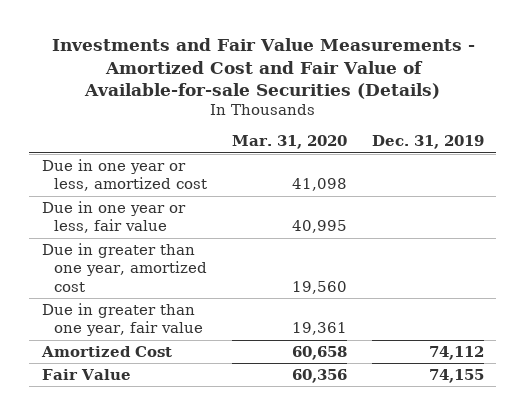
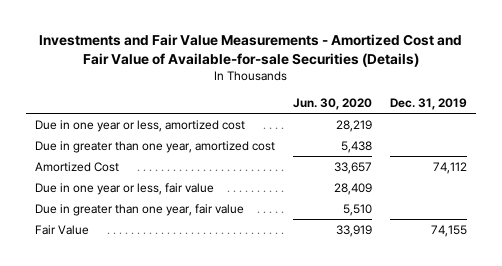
- | Mar. 31, 2020 | Dec. 31, 2019
+ | Jun. 30, 2020 | Dec. 31, 2019
moved down: Due in one year or less, fair value | 28,409 |
moved down: Due in greater than one year, fair value | 5,510 |

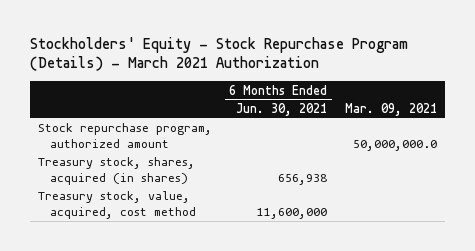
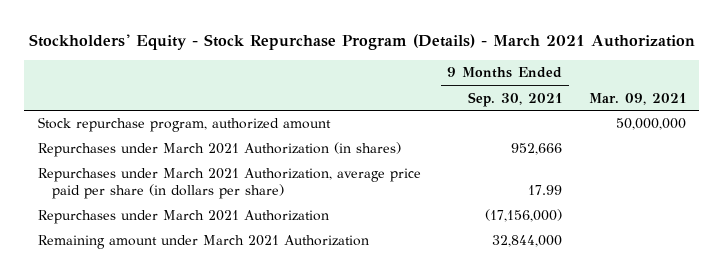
- | 6 Months Ended Jun. 30, 2021 | Mar. 09, 2021
+ | 9 Months Ended Sep. 30, 2021 | Mar. 09, 2021
- Stock repurchase program, authorized amount | | 50,000,000.0
- Treasury stock, shares, acquired (in shares) | 656,938 |
- Treasury stock, value, acquired, cost method | 11,600,000 |
+ Stock repurchase program, authorized amount | | 50,000,000
+ Repurchases under March 2021 Authorization (in shares) | 952,666 |
+ Repurchases under March 2021 Authorization, average price paid per share (in dollars per share) | 17.99 |
+ Repurchases under March 2021 Authorization | (17,156,000) |
+ Remaining amount under March 2021 Authorization | 32,844,000 |

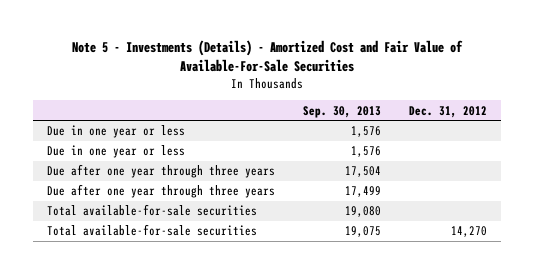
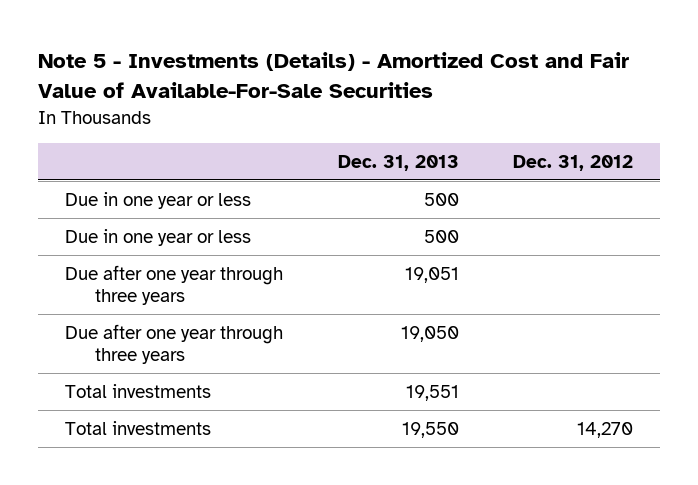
- | Sep. 30, 2013 | Dec. 31, 2012
+ | Dec. 31, 2013 | Dec. 31, 2012
- Total available-for-sale securities | 19,080 |
- Total available-for-sale securities | 19,075 | 14,270
+ Total investments | 19,551 |
+ Total investments | 19,550 | 14,270

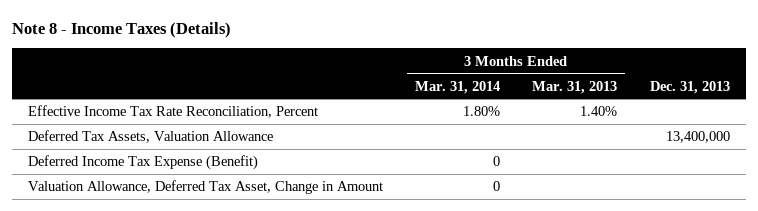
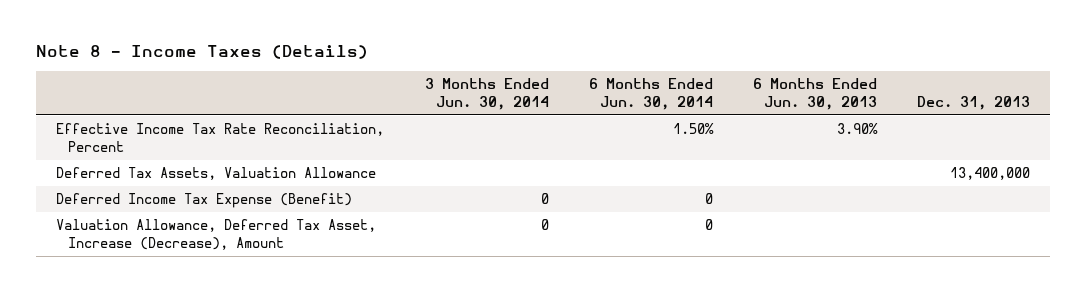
- | 3 Months Ended Mar. 31, 2014 | 3 Months Ended Mar. 31, 2013 | Dec. 31, 2013
+ | 3 Months Ended Jun. 30, 2014 | 6 Months Ended Jun. 30, 2014 | 6 Months Ended Jun. 30, 2013 | Dec. 31, 2013
- Valuation Allowance, Deferred Tax Asset, Change in Amount | 0 | |
+ Valuation Allowance, Deferred Tax Asset, Increase (Decrease), Amount | 0 | 0 | |

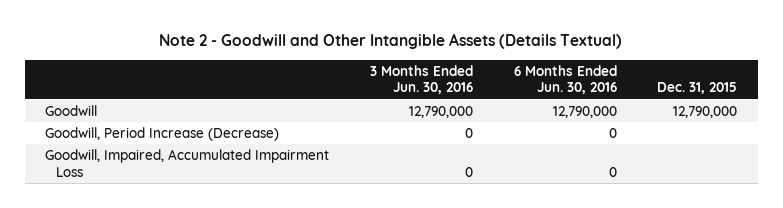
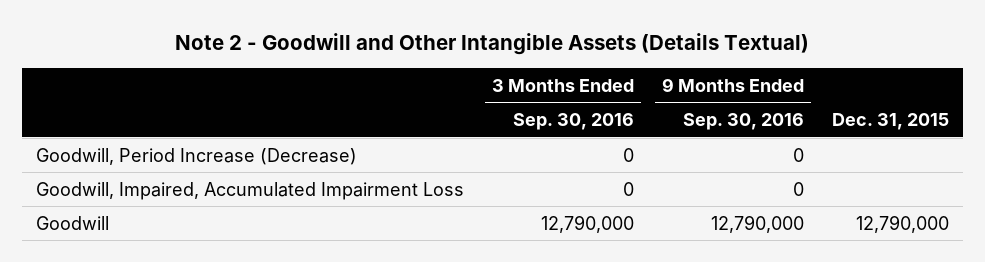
- | 3 Months Ended Jun. 30, 2016 | 6 Months Ended Jun. 30, 2016 | Dec. 31, 2015
+ | 3 Months Ended Sep. 30, 2016 | 9 Months Ended Sep. 30, 2016 | Dec. 31, 2015
moved down: Goodwill | 12,790,000 | 12,790,000 | 12,790,000

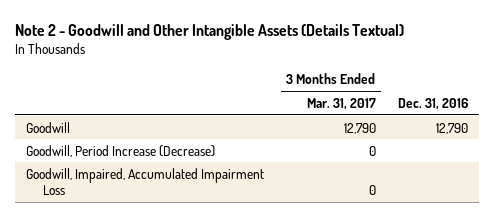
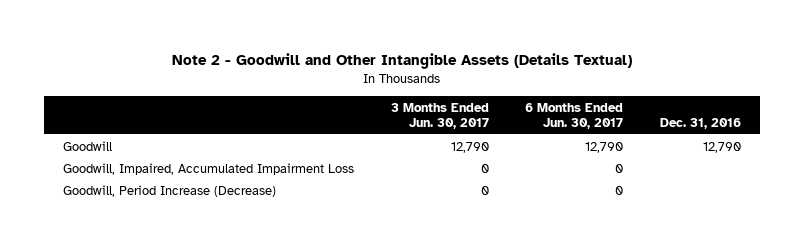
- | 3 Months Ended Mar. 31, 2017 | Dec. 31, 2016
+ | 3 Months Ended Jun. 30, 2017 | 6 Months Ended Jun. 30, 2017 | Dec. 31, 2016
moved down: Goodwill, Period Increase (Decrease) | 0 | 0 |

